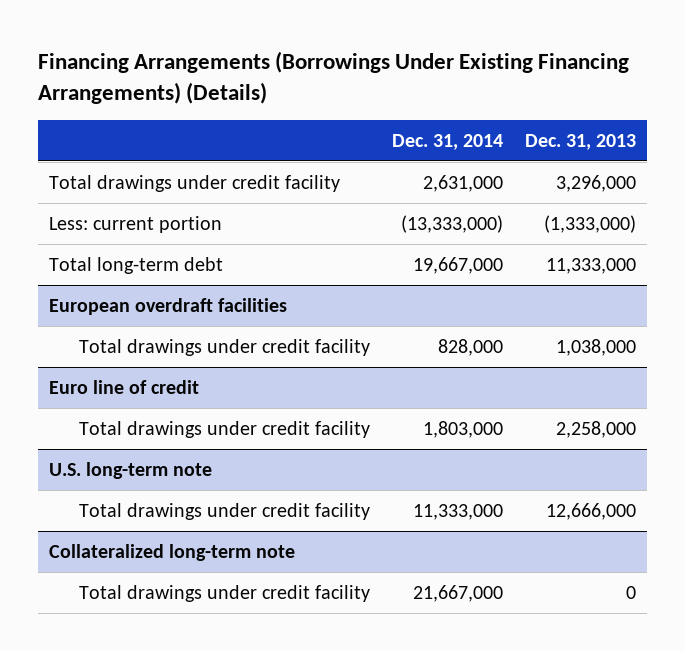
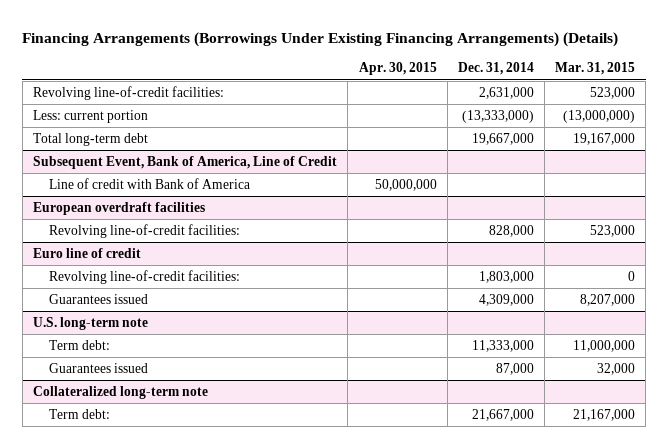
- | Dec. 31, 2014 | Dec. 31, 2013
+ | Apr. 30, 2015 | Dec. 31, 2014 | Mar. 31, 2015
- Total drawings under credit facility | 2,631,000 | 3,296,000
+ Revolving line-of-credit facilities: | | 2,631,000 | 523,000
+ Subsequent Event, Bank of America, Line of Credit
+ Line of credit with Bank of America | 50,000,000 | |
@ European overdraft facilities
- Total drawings under credit facility | 828,000 | 1,038,000
+ Revolving line-of-credit facilities: | | 828,000 | 523,000
@ Euro line of credit
- Total drawings under credit facility | 1,803,000 | 2,258,000
+ Revolving line-of-credit facilities: | | 1,803,000 | 0
+ Guarantees issued | | 4,309,000 | 8,207,000
@ U.S. long-term note
- Total drawings under credit facility | 11,333,000 | 12,666,000
+ Term debt: | | 11,333,000 | 11,000,000
+ Guarantees issued | | 87,000 | 32,000
@ Collateralized long-term note
- Total drawings under credit facility | 21,667,000 | 0
+ Term debt: | | 21,667,000 | 21,167,000

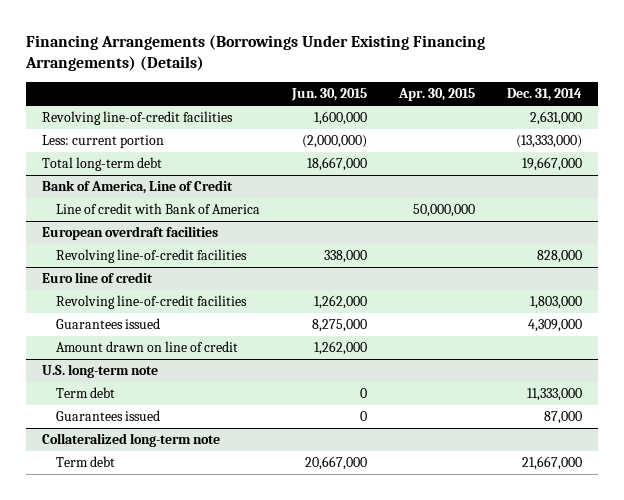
- | Apr. 30, 2015 | Dec. 31, 2014 | Mar. 31, 2015
+ | Jun. 30, 2015 | Apr. 30, 2015 | Dec. 31, 2014
- Revolving line-of-credit facilities: | | 2,631,000 | 523,000
+ Revolving line-of-credit facilities | 1,600,000 | | 2,631,000
- Subsequent Event, Bank of America, Line of Credit
+ Bank of America, Line of Credit
@ European overdraft facilities
- Revolving line-of-credit facilities: | | 828,000 | 523,000
+ Revolving line-of-credit facilities | 338,000 | | 828,000
@ Euro line of credit
- Revolving line-of-credit facilities: | | 1,803,000 | 0
+ Revolving line-of-credit facilities | 1,262,000 | | 1,803,000
+ Amount drawn on line of credit | 1,262,000 | |
@ U.S. long-term note
- Term debt: | | 11,333,000 | 11,000,000
+ Term debt | 0 | | 11,333,000
@ Collateralized long-term note
- Term debt: | | 21,667,000 | 21,167,000
+ Term debt | 20,667,000 | | 21,667,000

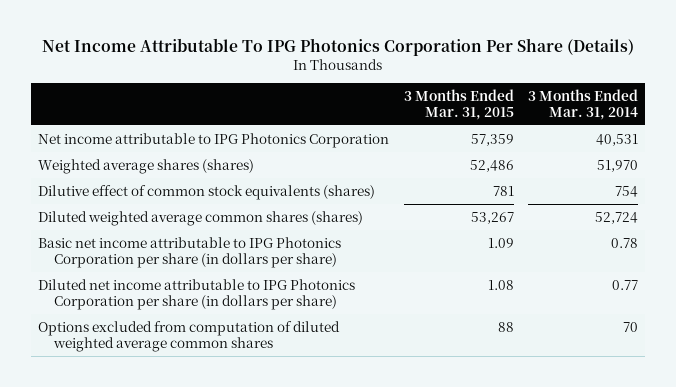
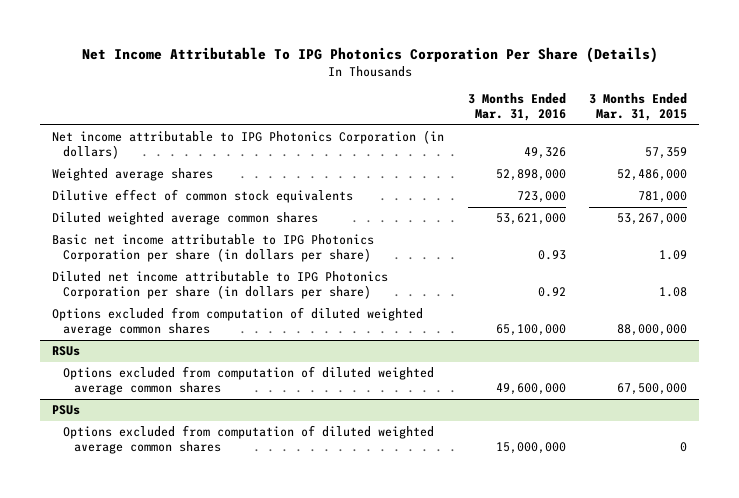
- | 3 Months Ended Mar. 31, 2015 | 3 Months Ended Mar. 31, 2014
+ | 3 Months Ended Mar. 31, 2016 | 3 Months Ended Mar. 31, 2015
- Net income attributable to IPG Photonics Corporation | 57,359 | 40,531
- Weighted average shares (shares) | 52,486 | 51,970
- Dilutive effect of common stock equivalents (shares) | 781 | 754
- Diluted weighted average common shares (shares) | 53,267 | 52,724
+ Net income attributable to IPG Photonics Corporation (in dollars) | 49,326 | 57,359
+ Weighted average shares | 52,898,000 | 52,486,000
+ Dilutive effect of common stock equivalents | 723,000 | 781,000
+ Diluted weighted average common shares | 53,621,000 | 53,267,000
- Options excluded from computation of diluted weighted average common shares | 88 | 70
+ Options excluded from computation of diluted weighted average common shares | 65,100,000 | 88,000,000
+ RSUs
+ Options excluded from computation of diluted weighted average common shares | 49,600,000 | 67,500,000
+ PSUs
+ Options excluded from computation of diluted weighted average common shares | 15,000,000 | 0

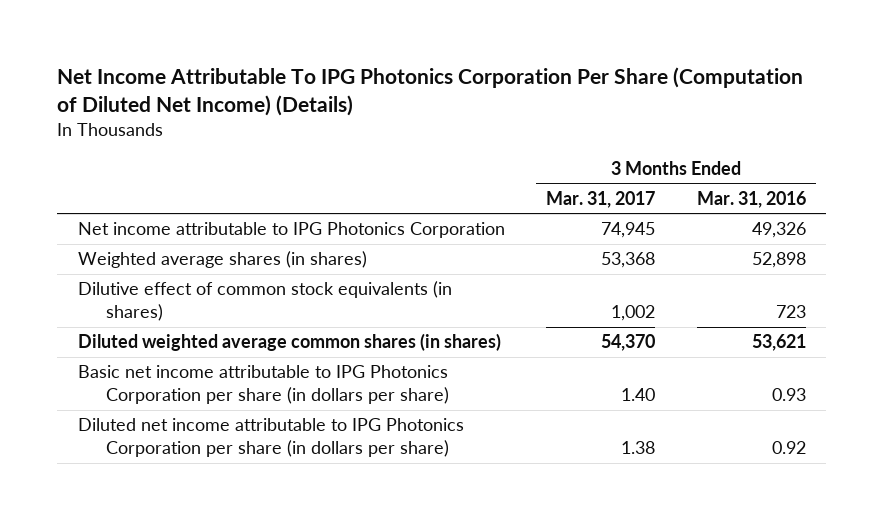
- Net Income Attributable To IPG Photonics Corporation Per Share (Details)
+ Net Income Attributable To IPG Photonics Corporation Per Share (Computation of Diluted Net Income) (Details)
- | 3 Months Ended Mar. 31, 2016 | 3 Months Ended Mar. 31, 2015
+ | 3 Months Ended Mar. 31, 2017 | 3 Months Ended Mar. 31, 2016
- Net income attributable to IPG Photonics Corporation (in dollars) | 49,326 | 57,359
- Weighted average shares | 52,898,000 | 52,486,000
- Dilutive effect of common stock equivalents | 723,000 | 781,000
- Diluted weighted average common shares | 53,621,000 | 53,267,000
+ Net income attributable to IPG Photonics Corporation | 74,945 | 49,326
+ Weighted average shares (in shares) | 53,368 | 52,898
+ Dilutive effect of common stock equivalents (in shares) | 1,002 | 723
+ Diluted weighted average common shares (in shares) | 54,370 | 53,621
- Options excluded from computation of diluted weighted average common shares | 65,100,000 | 88,000,000
- RSUs
- Options excluded from computation of diluted weighted average common shares | 49,600,000 | 67,500,000
- PSUs
- Options excluded from computation of diluted weighted average common shares | 15,000,000 | 0

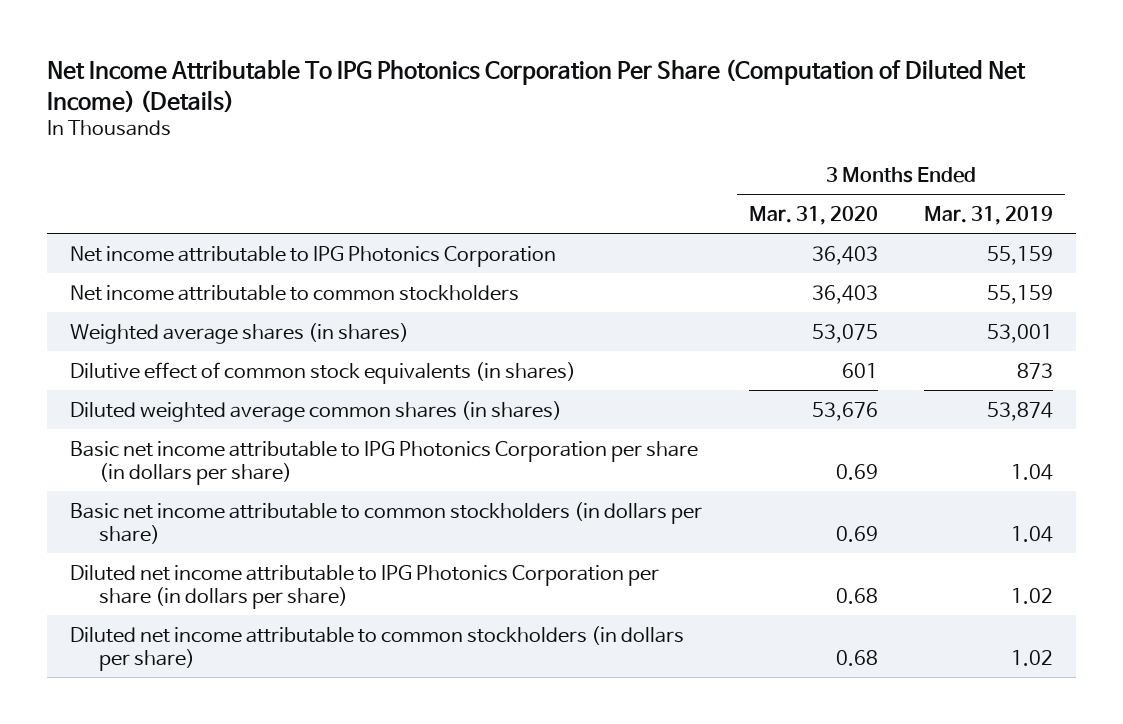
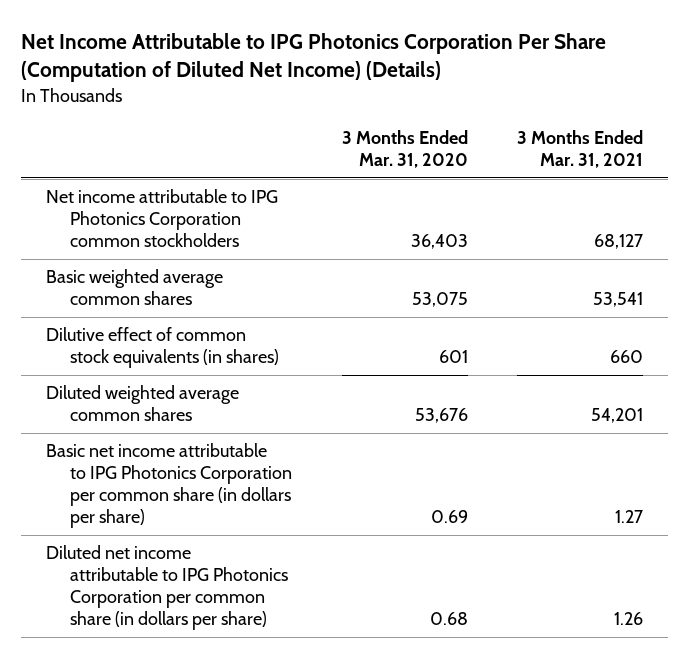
- Net Income Attributable To IPG Photonics Corporation Per Share (Computation of Diluted Net Income) (Details)
+ Net Income Attributable to IPG Photonics Corporation Per Share (Computation of Diluted Net Income) (Details)
- | 3 Months Ended Mar. 31, 2020 | 3 Months Ended Mar. 31, 2019
+ | 3 Months Ended Mar. 31, 2020 | 3 Months Ended Mar. 31, 2021
- Net income attributable to IPG Photonics Corporation | 36,403 | 55,159
- Net income attributable to common stockholders | 36,403 | 55,159
- Weighted average shares (in shares) | 53,075 | 53,001
+ Net income attributable to IPG Photonics Corporation common stockholders | 36,403 | 68,127
+ Basic weighted average common shares | 53,075 | 53,541
- Diluted weighted average common shares (in shares) | 53,676 | 53,874
- Basic net income attributable to IPG Photonics Corporation per share (in dollars per share) | 0.69 | 1.04
- Basic net income attributable to common stockholders (in dollars per share) | 0.69 | 1.04
- Diluted net income attributable to IPG Photonics Corporation per share (in dollars per share) | 0.68 | 1.02
- Diluted net income attributable to common stockholders (in dollars per share) | 0.68 | 1.02
+ Diluted weighted average common shares | 53,676 | 54,201
+ Basic net income attributable to IPG Photonics Corporation per common share (in dollars per share) | 0.69 | 1.27
+ Diluted net income attributable to IPG Photonics Corporation per common share (in dollars per share) | 0.68 | 1.26

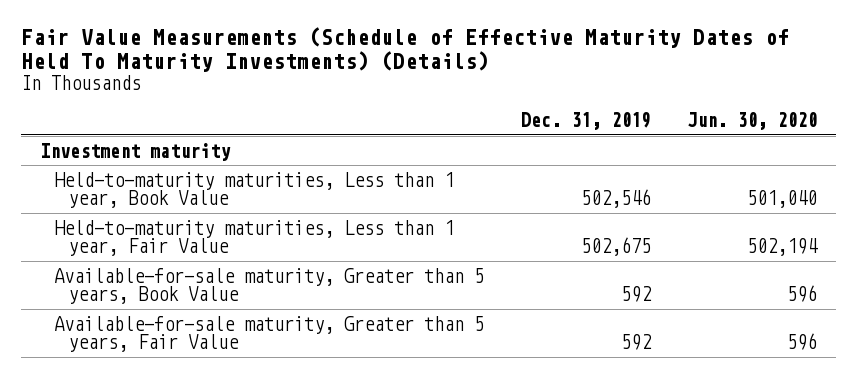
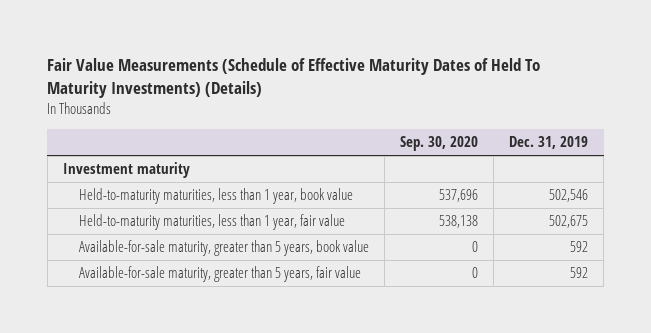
- | Dec. 31, 2019 | Jun. 30, 2020
+ | Sep. 30, 2020 | Dec. 31, 2019
- Held-to-maturity maturities, Less than 1 year, Book Value | 502,546 | 501,040
- Held-to-maturity maturities, Less than 1 year, Fair Value | 502,675 | 502,194
- Available-for-sale maturity, Greater than 5 years, Book Value | 592 | 596
- Available-for-sale maturity, Greater than 5 years, Fair Value | 592 | 596
+ Held-to-maturity maturities, less than 1 year, book value | 537,696 | 502,546
+ Held-to-maturity maturities, less than 1 year, fair value | 538,138 | 502,675
+ Available-for-sale maturity, greater than 5 years, book value | 0 | 592
+ Available-for-sale maturity, greater than 5 years, fair value | 0 | 592

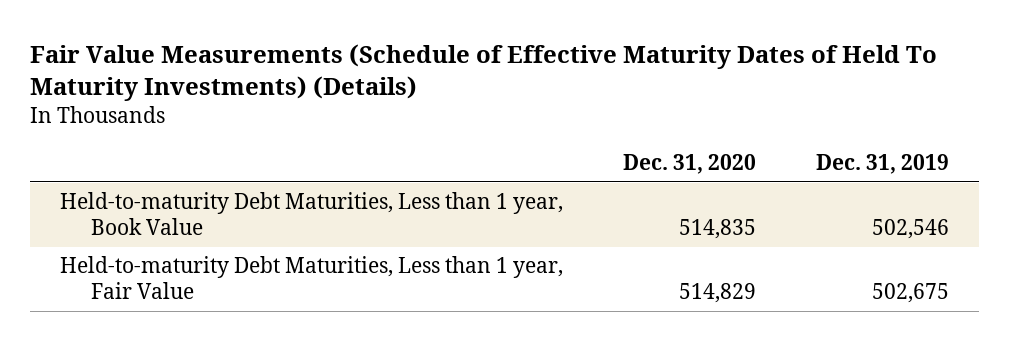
- | Sep. 30, 2020 | Dec. 31, 2019
+ | Dec. 31, 2020 | Dec. 31, 2019
- Investment maturity
- Held-to-maturity maturities, less than 1 year, book value | 537,696 | 502,546
- Held-to-maturity maturities, less than 1 year, fair value | 538,138 | 502,675
- Available-for-sale maturity, greater than 5 years, book value | 0 | 592
- Available-for-sale maturity, greater than 5 years, fair value | 0 | 592
+ Held-to-maturity Debt Maturities, Less than 1 year, Book Value | 514,835 | 502,546
+ Held-to-maturity Debt Maturities, Less than 1 year, Fair Value | 514,829 | 502,675

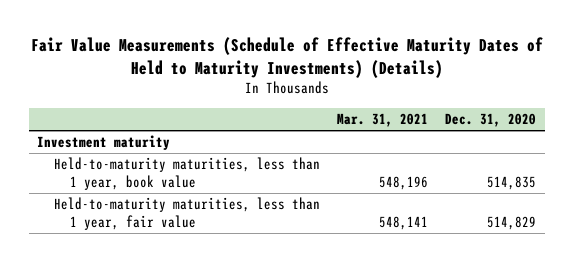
- Fair Value Measurements (Schedule of Effective Maturity Dates of Held To Maturity Investments) (Details)
+ Fair Value Measurements (Schedule of Effective Maturity Dates of Held to Maturity Investments) (Details)
- | Dec. 31, 2020 | Dec. 31, 2019
+ | Mar. 31, 2021 | Dec. 31, 2020
- Held-to-maturity Debt Maturities, Less than 1 year, Book Value | 514,835 | 502,546
- Held-to-maturity Debt Maturities, Less than 1 year, Fair Value | 514,829 | 502,675
+ Investment maturity
+ Held-to-maturity maturities, less than 1 year, book value | 548,196 | 514,835
+ Held-to-maturity maturities, less than 1 year, fair value | 548,141 | 514,829

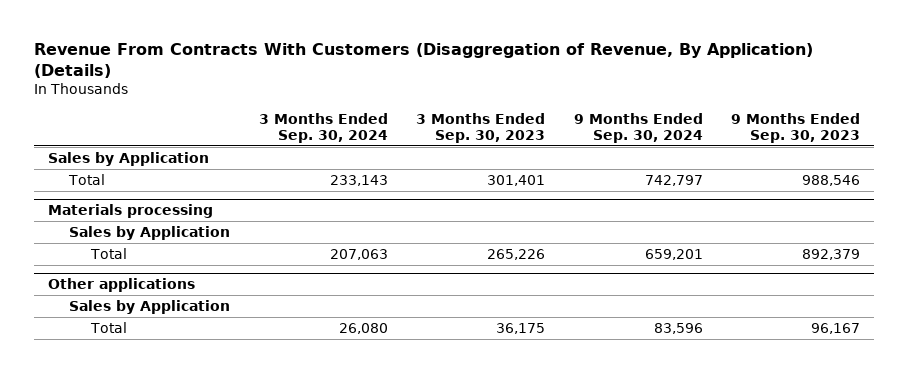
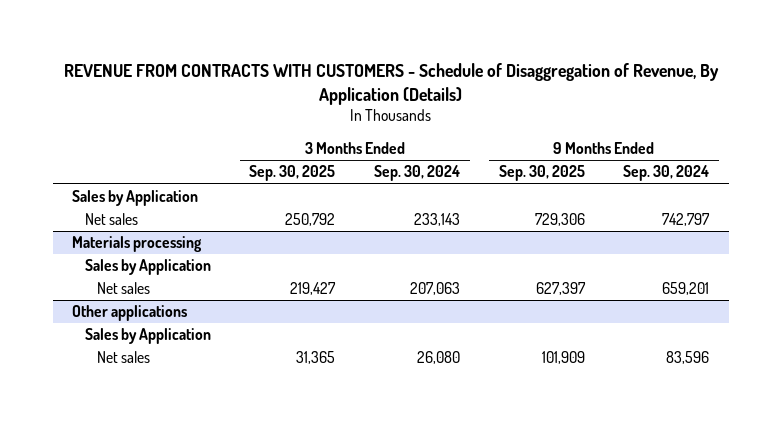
- Revenue From Contracts With Customers (Disaggregation of Revenue, By Application) (Details)
+ REVENUE FROM CONTRACTS WITH CUSTOMERS - Schedule of Disaggregation of Revenue, By Application (Details)
- | 3 Months Ended Sep. 30, 2024 | 3 Months Ended Sep. 30, 2023 | 9 Months Ended Sep. 30, 2024 | 9 Months Ended Sep. 30, 2023
+ | 3 Months Ended Sep. 30, 2025 | 3 Months Ended Sep. 30, 2024 | 9 Months Ended Sep. 30, 2025 | 9 Months Ended Sep. 30, 2024
- Total | 233,143 | 301,401 | 742,797 | 988,546
+ Net sales | 250,792 | 233,143 | 729,306 | 742,797
@ Materials processing
- Total | 207,063 | 265,226 | 659,201 | 892,379
+ Net sales | 219,427 | 207,063 | 627,397 | 659,201
@ Other applications
- Total | 26,080 | 36,175 | 83,596 | 96,167
+ Net sales | 31,365 | 26,080 | 101,909 | 83,596

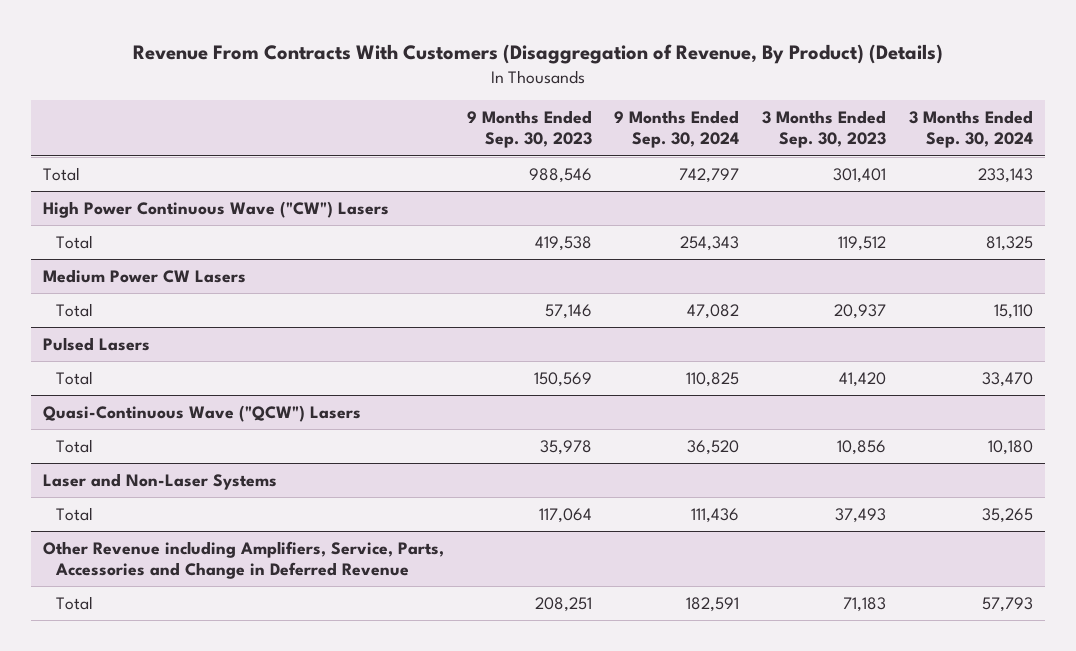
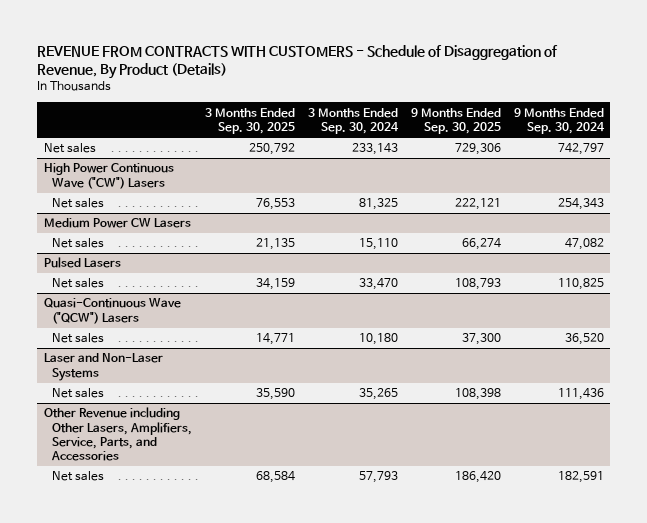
- Revenue From Contracts With Customers (Disaggregation of Revenue, By Product) (Details)
+ REVENUE FROM CONTRACTS WITH CUSTOMERS - Schedule of Disaggregation of Revenue, By Product (Details)
- | 9 Months Ended Sep. 30, 2023 | 9 Months Ended Sep. 30, 2024 | 3 Months Ended Sep. 30, 2023 | 3 Months Ended Sep. 30, 2024
+ | 3 Months Ended Sep. 30, 2025 | 3 Months Ended Sep. 30, 2024 | 9 Months Ended Sep. 30, 2025 | 9 Months Ended Sep. 30, 2024
- Total | 988,546 | 742,797 | 301,401 | 233,143
+ Net sales | 250,792 | 233,143 | 729,306 | 742,797
@ High Power Continuous Wave ("CW") Lasers
- Total | 419,538 | 254,343 | 119,512 | 81,325
+ Net sales | 76,553 | 81,325 | 222,121 | 254,343
@ Medium Power CW Lasers
- Total | 57,146 | 47,082 | 20,937 | 15,110
+ Net sales | 21,135 | 15,110 | 66,274 | 47,082
@ Pulsed Lasers
- Total | 150,569 | 110,825 | 41,420 | 33,470
+ Net sales | 34,159 | 33,470 | 108,793 | 110,825
@ Quasi-Continuous Wave ("QCW") Lasers
- Total | 35,978 | 36,520 | 10,856 | 10,180
+ Net sales | 14,771 | 10,180 | 37,300 | 36,520
@ Laser and Non-Laser Systems
- Total | 117,064 | 111,436 | 37,493 | 35,265
- Other Revenue including Amplifiers, Service, Parts, Accessories and Change in Deferred Revenue
- Total | 208,251 | 182,591 | 71,183 | 57,793
@ Laser and Non-Laser Systems
+ Net sales | 35,590 | 35,265 | 108,398 | 111,436
+ Other Revenue including Other Lasers, Amplifiers, Service, Parts, and Accessories
+ Net sales | 68,584 | 57,793 | 186,420 | 182,591

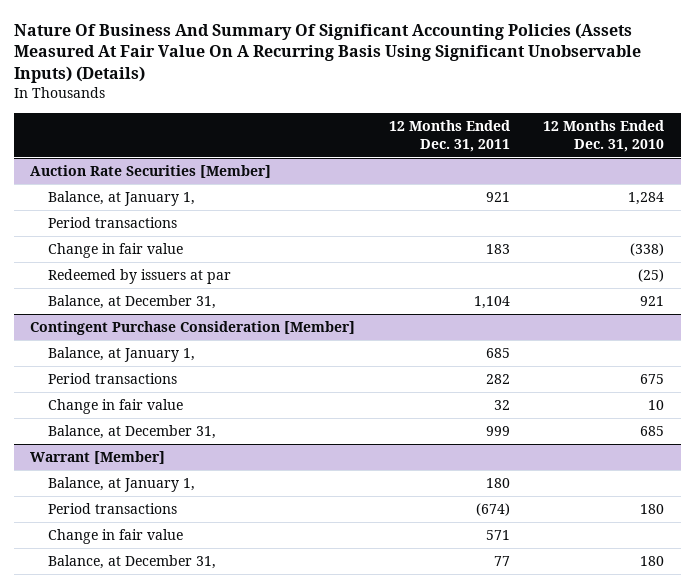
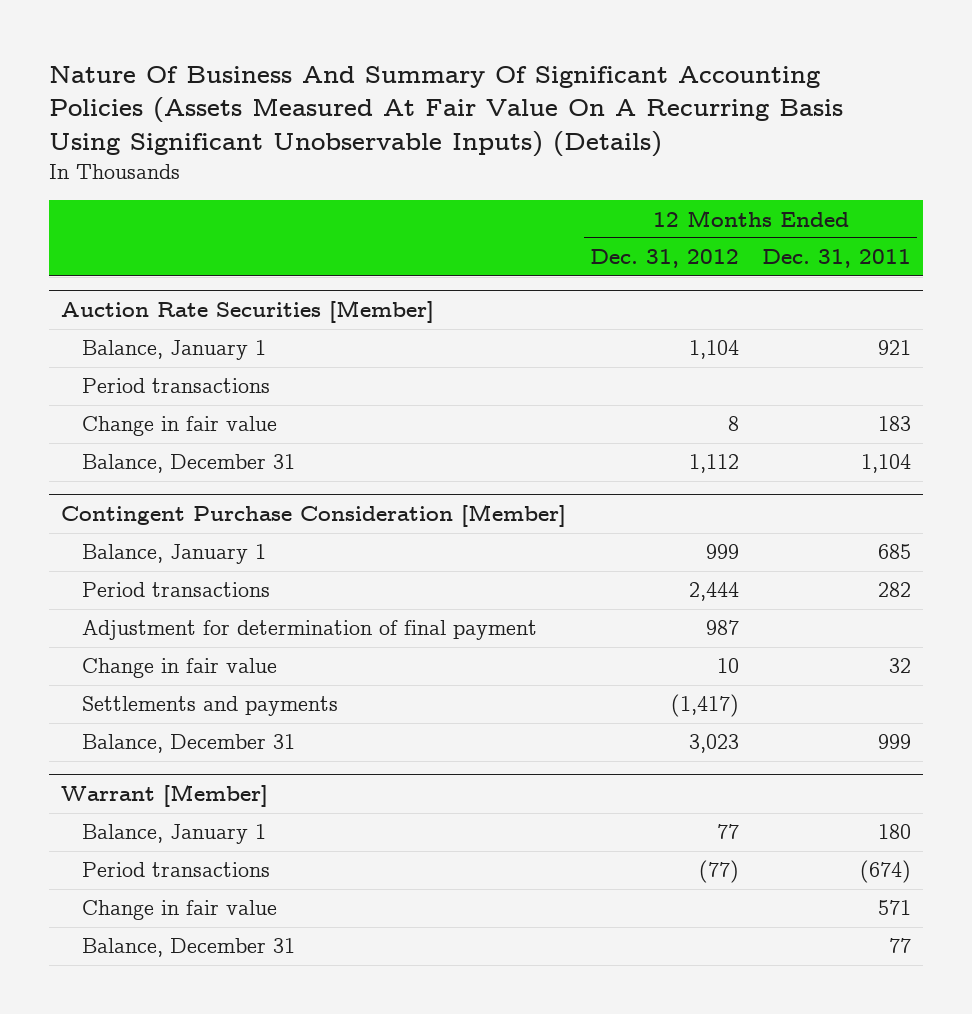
- | 12 Months Ended Dec. 31, 2011 | 12 Months Ended Dec. 31, 2010
+ | 12 Months Ended Dec. 31, 2012 | 12 Months Ended Dec. 31, 2011
@ Auction Rate Securities [Member]
- Balance, at January 1, | 921 | 1,284
+ Balance, January 1 | 1,104 | 921
- Redeemed by issuers at par | | (25)
- Balance, at December 31, | 1,104 | 921
+ Balance, December 31 | 1,112 | 1,104
@ Contingent Purchase Consideration [Member]
- Balance, at January 1, | 685 |
+ Balance, January 1 | 999 | 685
+ Adjustment for determination of final payment | 987 |
- Balance, at December 31, | 999 | 685
+ Settlements and payments | (1,417) |
+ Balance, December 31 | 3,023 | 999
@ Warrant [Member]
- Balance, at January 1, | 180 |
+ Balance, January 1 | 77 | 180
- Balance, at December 31, | 77 | 180
+ Balance, December 31 | | 77

